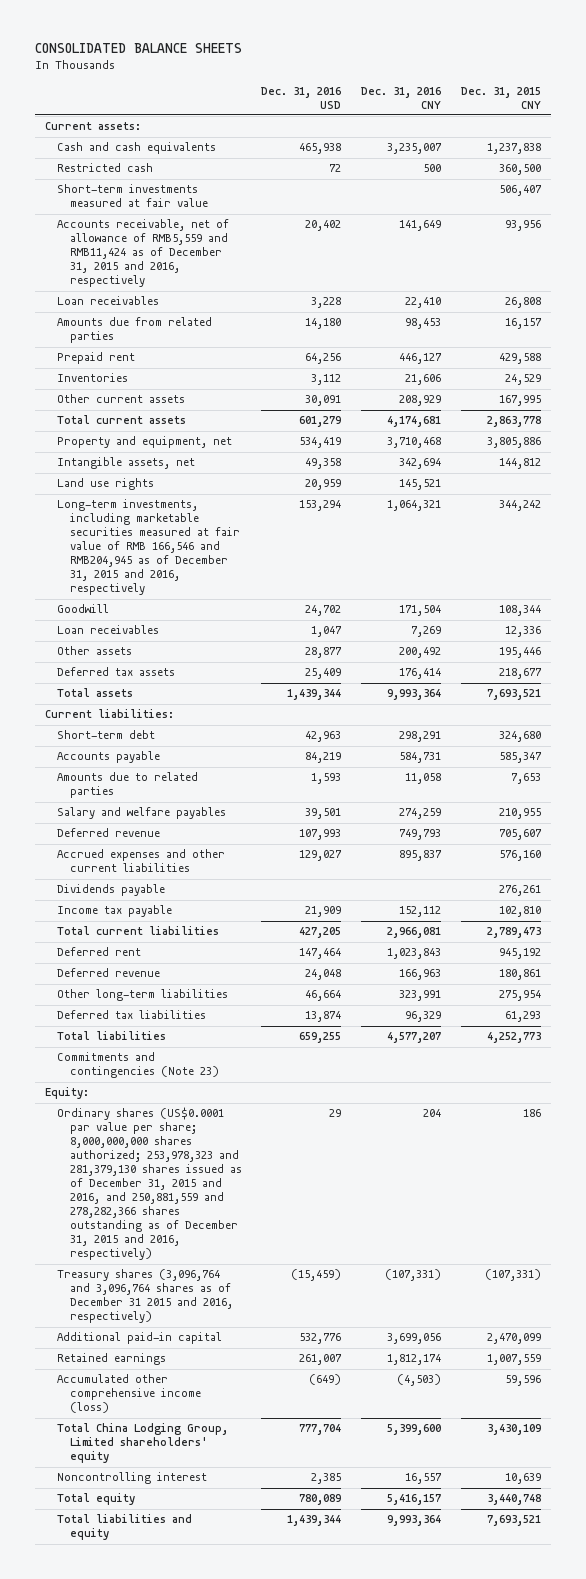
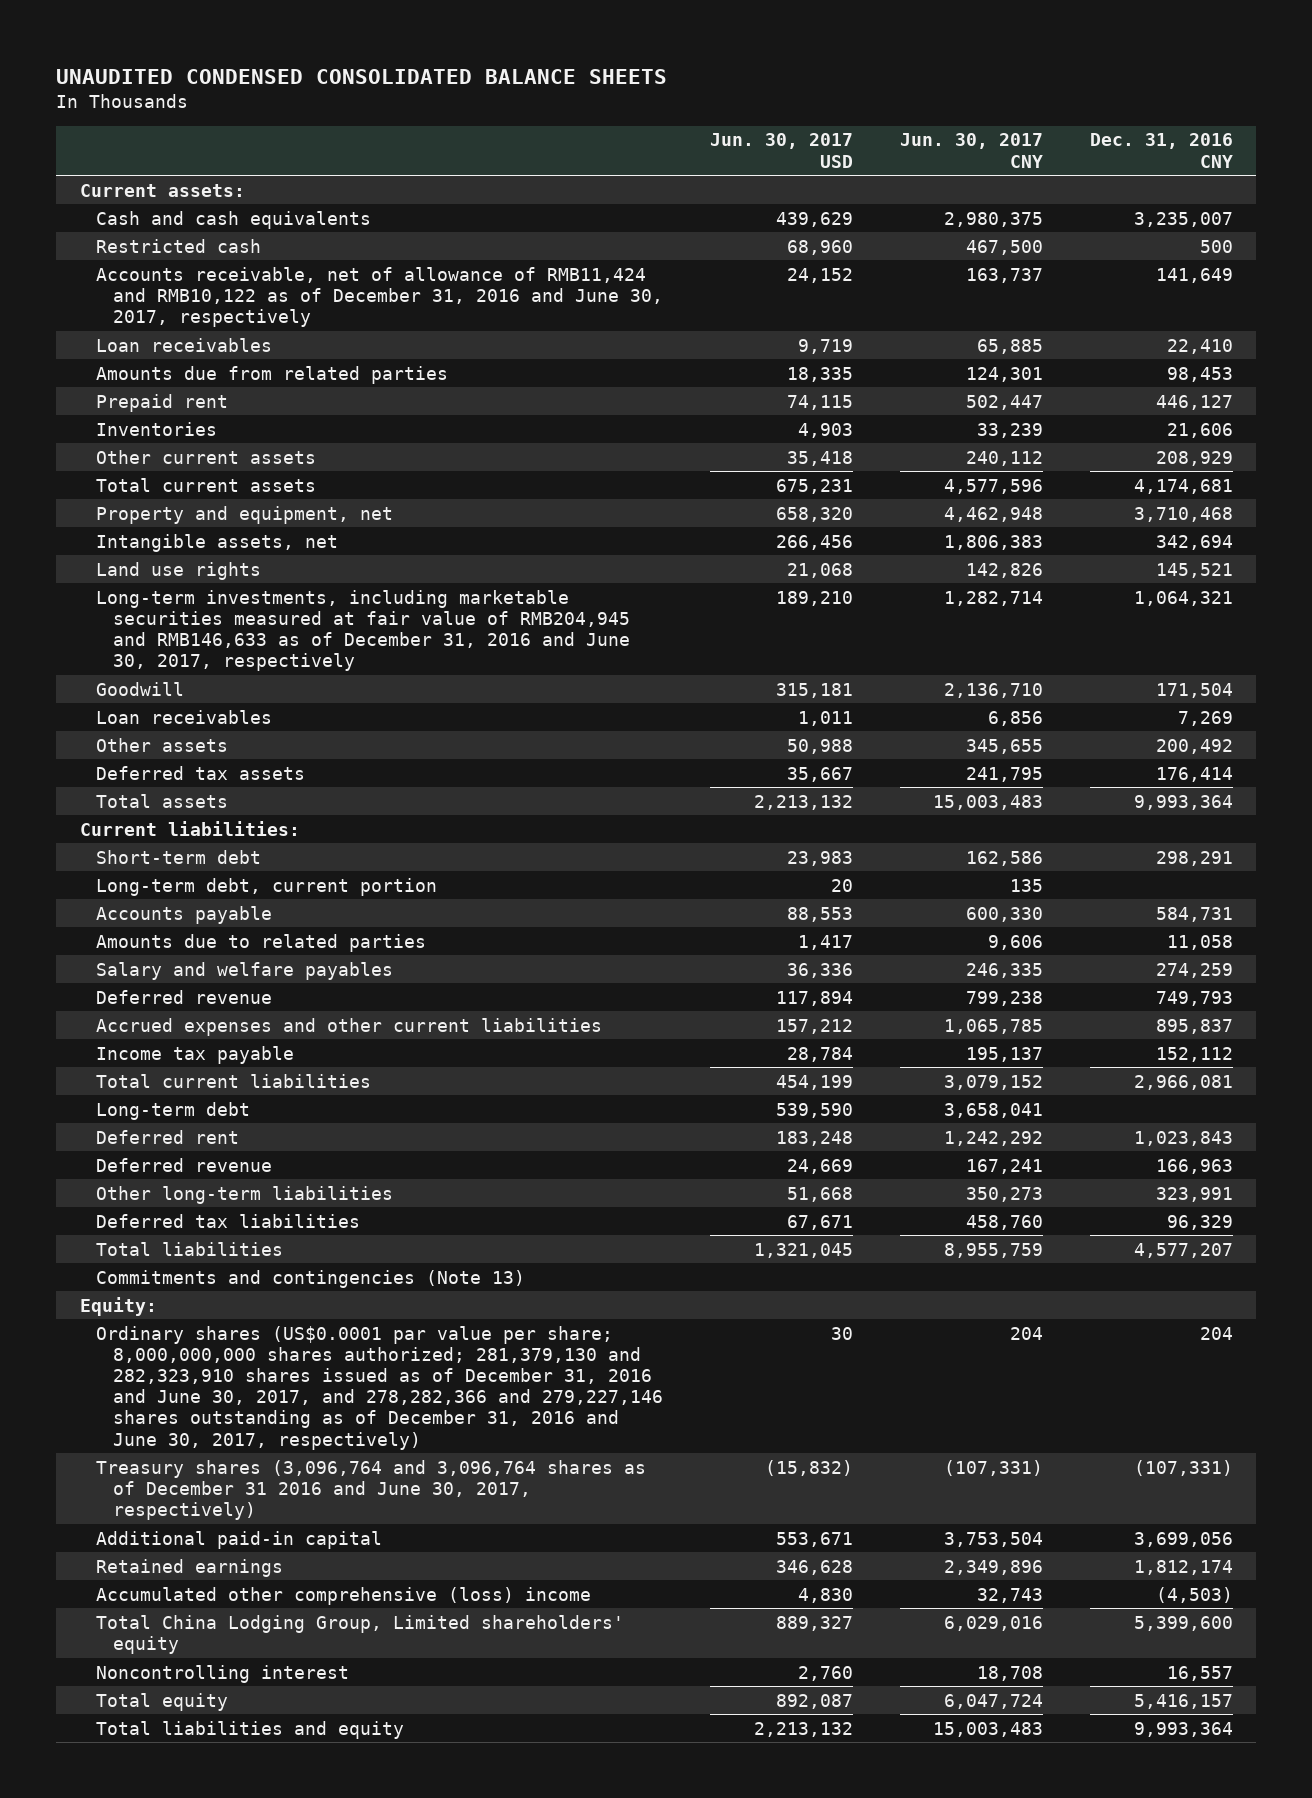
- CONSOLIDATED BALANCE SHEETS
+ UNAUDITED CONDENSED CONSOLIDATED BALANCE SHEETS
- | Dec. 31, 2016 USD | Dec. 31, 2016 CNY | Dec. 31, 2015 CNY
+ | Jun. 30, 2017 USD | Jun. 30, 2017 CNY | Dec. 31, 2016 CNY
- Short-term investments measured at fair value | | | 506,407
- Accounts receivable, net of allowance of RMB5,559 and RMB11,424 as of December 31, 2015 and 2016, respectively | 20,402 | 141,649 | 93,956
+ Accounts receivable, net of allowance of RMB11,424 and RMB10,122 as of December 31, 2016 and June 30, 2017, respectively | 24,152 | 163,737 | 141,649
- Long-term investments, including marketable securities measured at fair value of RMB 166,546 and RMB204,945 as of December 31, 2015 and 2016, respectively | 153,294 | 1,064,321 | 344,242
+ Long-term investments, including marketable securities measured at fair value of RMB204,945 and RMB146,633 as of December 31, 2016 and June 30, 2017, respectively | 189,210 | 1,282,714 | 1,064,321
+ Long-term debt, current portion | 20 | 135 |
- Dividends payable | | | 276,261
+ Long-term debt | 539,590 | 3,658,041 |
- Commitments and contingencies (Note 23)
+ Commitments and contingencies (Note 13)
- Ordinary shares (US$0.0001 par value per share; 8,000,000,000 shares authorized; 253,978,323 and 281,379,130 shares issued as of December 31, 2015 and 2016, and 250,881,559 and 278,282,366 shares outstanding as of December 31, 2015 and 2016, respectively) | 29 | 204 | 186
- Treasury shares (3,096,764 and 3,096,764 shares as of December 31 2015 and 2016, respectively) | (15,459) | (107,331) | (107,331)
+ Ordinary shares (US$0.0001 par value per share; 8,000,000,000 shares authorized; 281,379,130 and 282,323,910 shares issued as of December 31, 2016 and June 30, 2017, and 278,282,366 and 279,227,146 shares outstanding as of December 31, 2016 and June 30, 2017, respectively) | 30 | 204 | 204
+ Treasury shares (3,096,764 and 3,096,764 shares as of December 31 2016 and June 30, 2017, respectively) | (15,832) | (107,331) | (107,331)
- Accumulated other comprehensive income (loss) | (649) | (4,503) | 59,596
+ Accumulated other comprehensive (loss) income | 4,830 | 32,743 | (4,503)

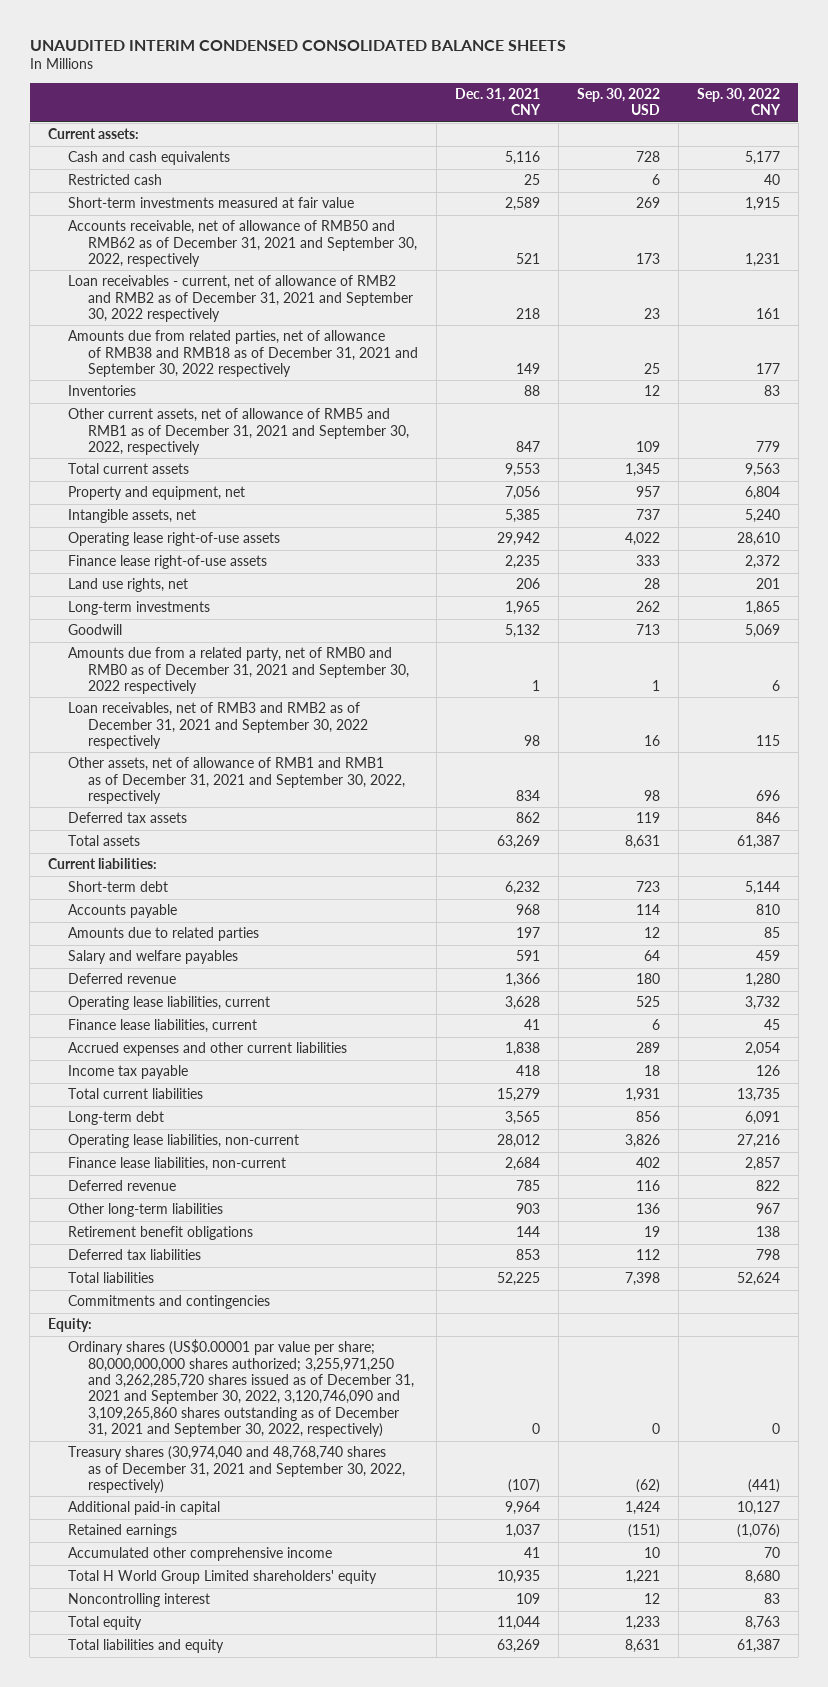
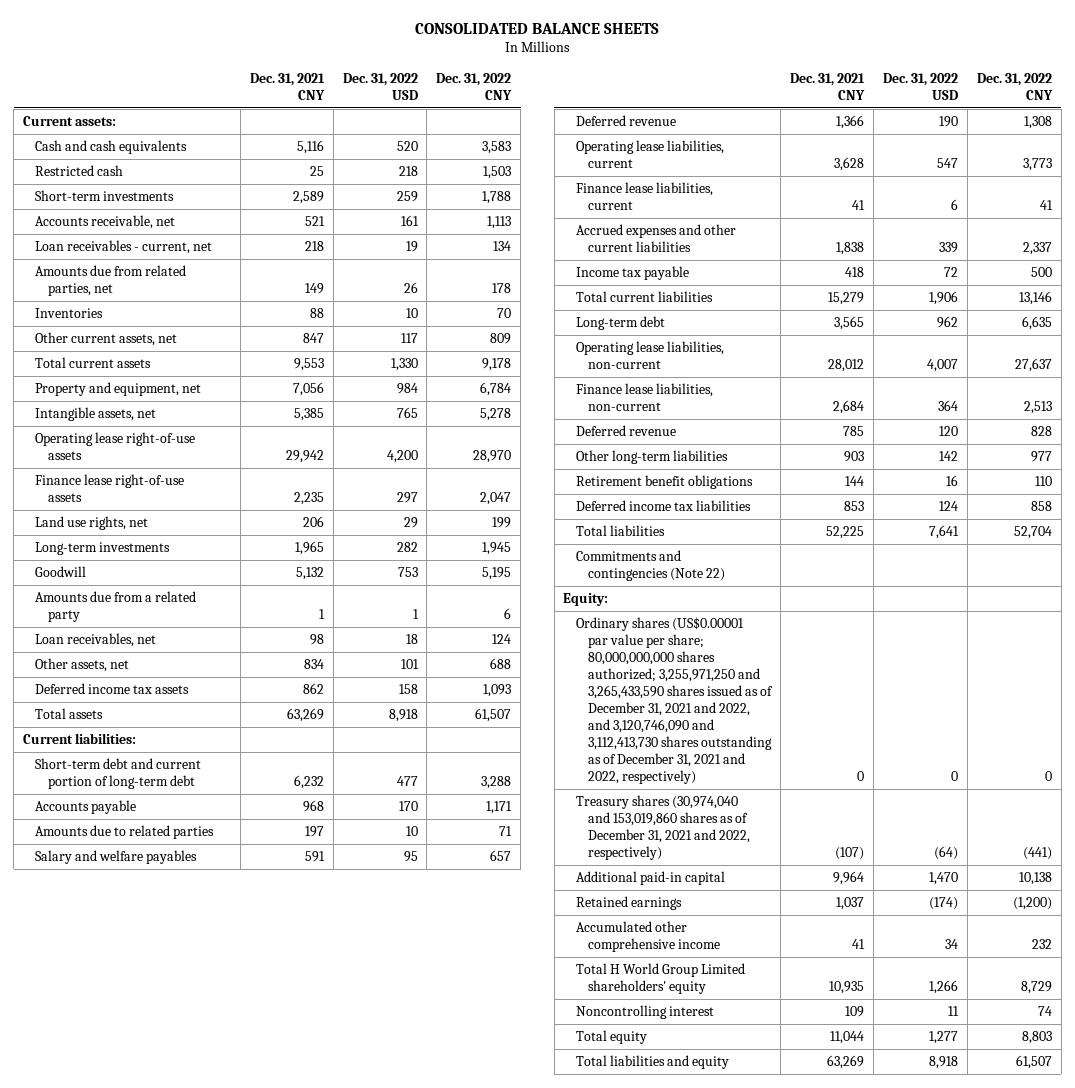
- UNAUDITED INTERIM CONDENSED CONSOLIDATED BALANCE SHEETS
+ CONSOLIDATED BALANCE SHEETS
- | Dec. 31, 2021 CNY | Sep. 30, 2022 USD | Sep. 30, 2022 CNY
+ | Dec. 31, 2021 CNY | Dec. 31, 2022 USD | Dec. 31, 2022 CNY
- Short-term investments measured at fair value | 2,589 | 269 | 1,915
- Accounts receivable, net of allowance of RMB50 and RMB62 as of December 31, 2021 and September 30, 2022, respectively | 521 | 173 | 1,231
- Loan receivables - current, net of allowance of RMB2 and RMB2 as of December 31, 2021 and September 30, 2022 respectively | 218 | 23 | 161
- Amounts due from related parties, net of allowance of RMB38 and RMB18 as of December 31, 2021 and September 30, 2022 respectively | 149 | 25 | 177
+ Short-term investments | 2,589 | 259 | 1,788
+ Accounts receivable, net | 521 | 161 | 1,113
+ Loan receivables - current, net | 218 | 19 | 134
+ Amounts due from related parties, net | 149 | 26 | 178
- Other current assets, net of allowance of RMB5 and RMB1 as of December 31, 2021 and September 30, 2022, respectively | 847 | 109 | 779
+ Other current assets, net | 847 | 117 | 809
- Amounts due from a related party, net of RMB0 and RMB0 as of December 31, 2021 and September 30, 2022 respectively | 1 | 1 | 6
- Loan receivables, net of RMB3 and RMB2 as of December 31, 2021 and September 30, 2022 respectively | 98 | 16 | 115
- Other assets, net of allowance of RMB1 and RMB1 as of December 31, 2021 and September 30, 2022, respectively | 834 | 98 | 696
- Deferred tax assets | 862 | 119 | 846
+ Amounts due from a related party | 1 | 1 | 6
+ Loan receivables, net | 98 | 18 | 124
+ Other assets, net | 834 | 101 | 688
+ Deferred income tax assets | 862 | 158 | 1,093
- Short-term debt | 6,232 | 723 | 5,144
+ Short-term debt and current portion of long-term debt | 6,232 | 477 | 3,288
- Deferred tax liabilities | 853 | 112 | 798
+ Deferred income tax liabilities | 853 | 124 | 858
- Commitments and contingencies
+ Commitments and contingencies (Note 22)
- Ordinary shares (US$0.00001 par value per share; 80,000,000,000 shares authorized; 3,255,971,250 and 3,262,285,720 shares issued as of December 31, 2021 and September 30, 2022, 3,120,746,090 and 3,109,265,860 shares outstanding as of December 31, 2021 and September 30, 2022, respectively) | 0 | 0 | 0
- Treasury shares (30,974,040 and 48,768,740 shares as of December 31, 2021 and September 30, 2022, respectively) | (107) | (62) | (441)
+ Ordinary shares (US$0.00001 par value per share; 80,000,000,000 shares authorized; 3,255,971,250 and 3,265,433,590 shares issued as of December 31, 2021 and 2022, and 3,120,746,090 and 3,112,413,730 shares outstanding as of December 31, 2021 and 2022, respectively) | 0 | 0 | 0
+ Treasury shares (30,974,040 and 153,019,860 shares as of December 31, 2021 and 2022, respectively) | (107) | (64) | (441)

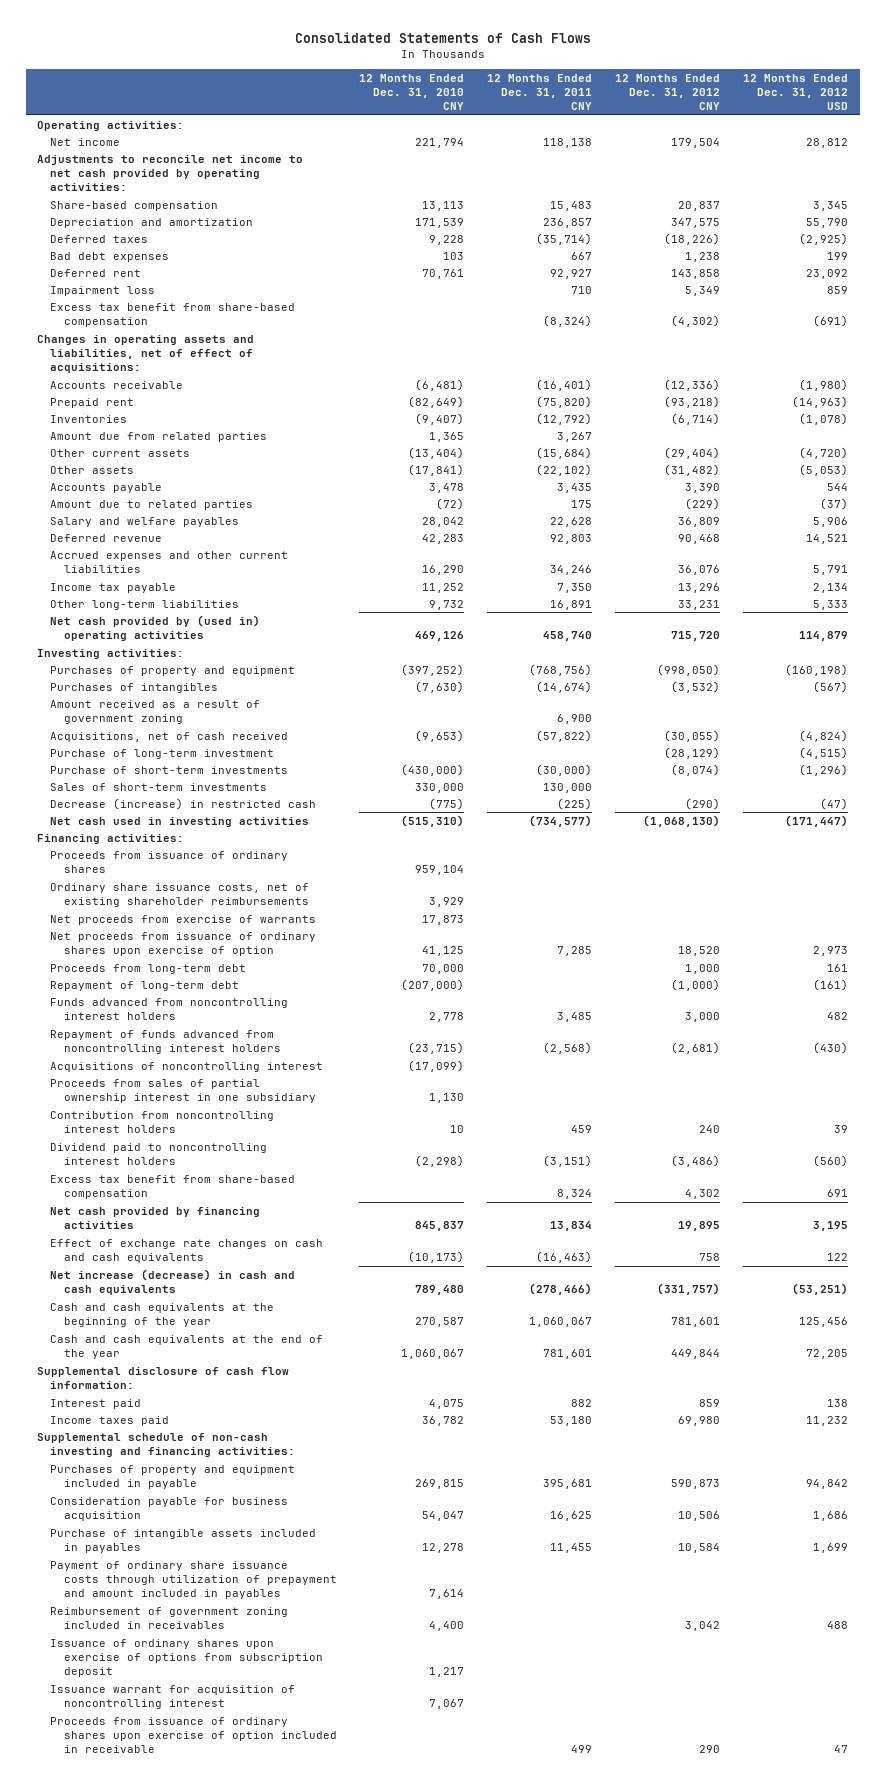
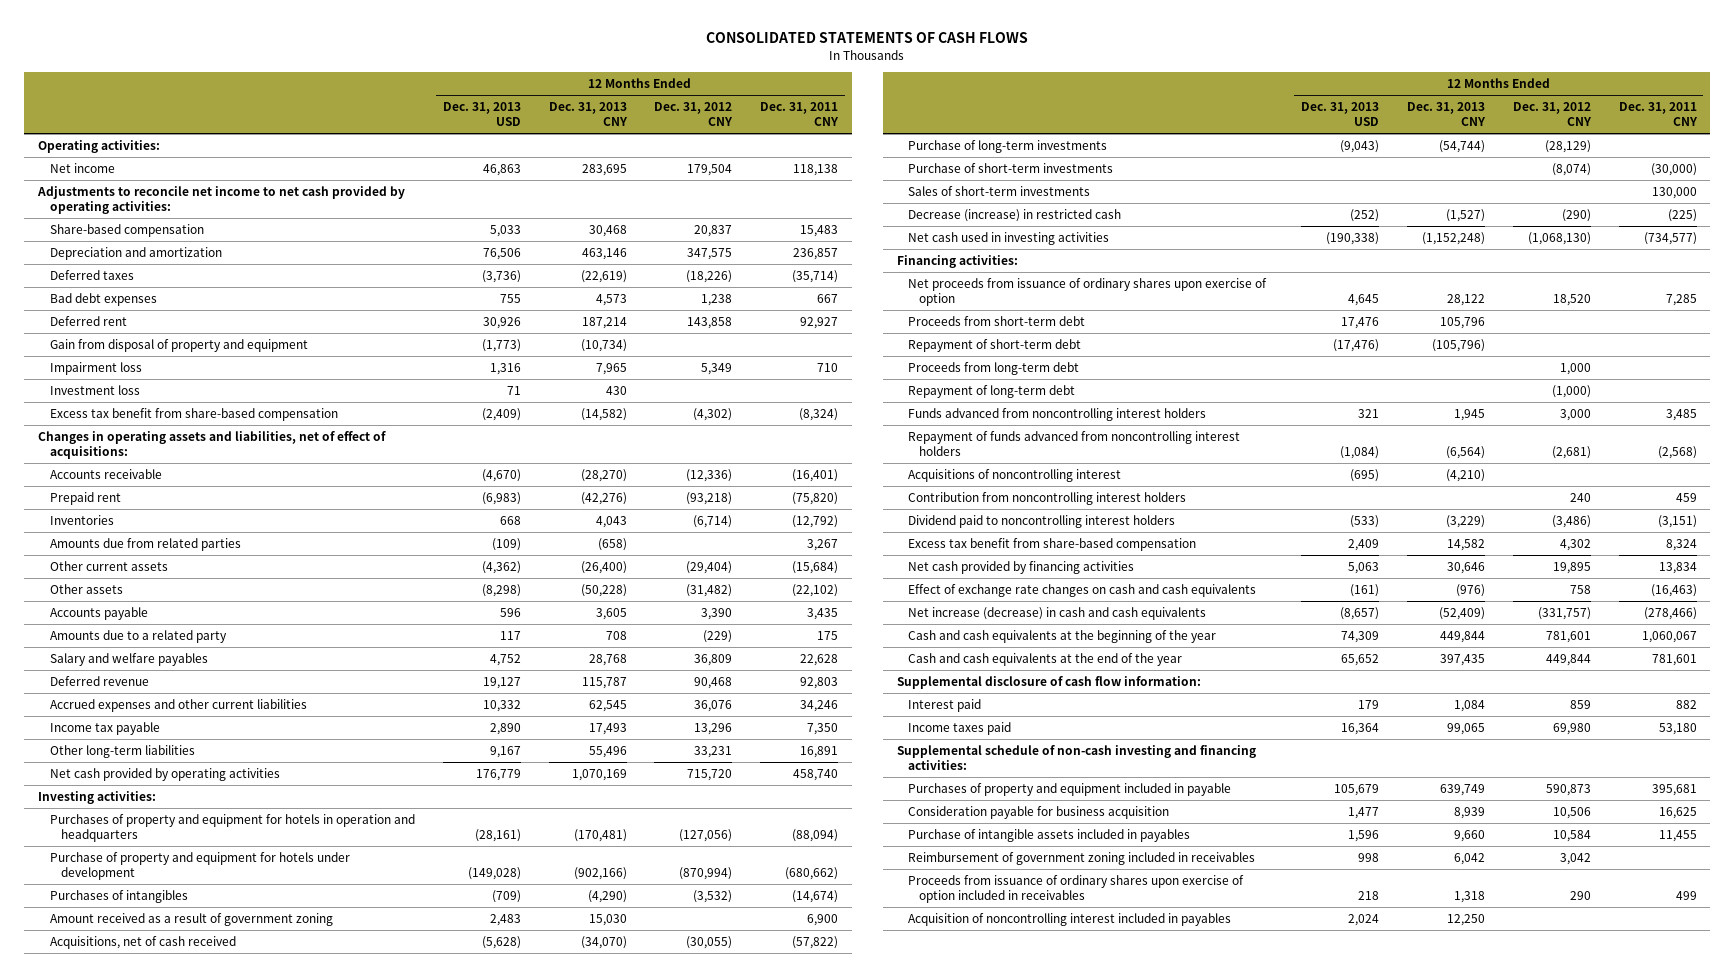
- Consolidated Statements of Cash Flows
+ CONSOLIDATED STATEMENTS OF CASH FLOWS
- | 12 Months Ended Dec. 31, 2010 CNY | 12 Months Ended Dec. 31, 2011 CNY | 12 Months Ended Dec. 31, 2012 CNY | 12 Months Ended Dec. 31, 2012 USD
+ | 12 Months Ended Dec. 31, 2013 USD | 12 Months Ended Dec. 31, 2013 CNY | 12 Months Ended Dec. 31, 2012 CNY | 12 Months Ended Dec. 31, 2011 CNY
+ Gain from disposal of property and equipment | (1,773) | (10,734) | |
+ Investment loss | 71 | 430 | |
- Amount due from related parties | 1,365 | 3,267 | |
+ Amounts due from related parties | (109) | (658) | | 3,267
- Amount due to related parties | (72) | 175 | (229) | (37)
+ Amounts due to a related party | 117 | 708 | (229) | 175
- Net cash provided by (used in) operating activities | 469,126 | 458,740 | 715,720 | 114,879
+ Net cash provided by operating activities | 176,779 | 1,070,169 | 715,720 | 458,740
- Purchases of property and equipment | (397,252) | (768,756) | (998,050) | (160,198)
+ Purchases of property and equipment for hotels in operation and headquarters | (28,161) | (170,481) | (127,056) | (88,094)
+ Purchase of property and equipment for hotels under development | (149,028) | (902,166) | (870,994) | (680,662)
- Purchase of long-term investment | | | (28,129) | (4,515)
+ Purchase of long-term investments | (9,043) | (54,744) | (28,129) |
- Proceeds from issuance of ordinary shares | 959,104 | | |
- Ordinary share issuance costs, net of existing shareholder reimbursements | 3,929 | | |
- Net proceeds from exercise of warrants | 17,873 | | |
+ Proceeds from short-term debt | 17,476 | 105,796 | |
+ Repayment of short-term debt | (17,476) | (105,796) | |
- Proceeds from sales of partial ownership interest in one subsidiary | 1,130 | | |
- Payment of ordinary share issuance costs through utilization of prepayment and amount included in payables | 7,614 | | |
- Issuance of ordinary shares upon exercise of options from subscription deposit | 1,217 | | |
- Issuance warrant for acquisition of noncontrolling interest | 7,067 | | |
- Proceeds from issuance of ordinary shares upon exercise of option included in receivable | | 499 | 290 | 47
+ Proceeds from issuance of ordinary shares upon exercise of option included in receivables | 218 | 1,318 | 290 | 499
+ Acquisition of noncontrolling interest included in payables | 2,024 | 12,250 | |

